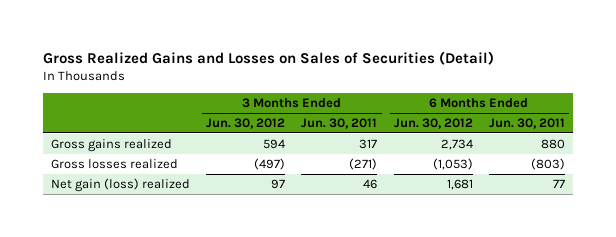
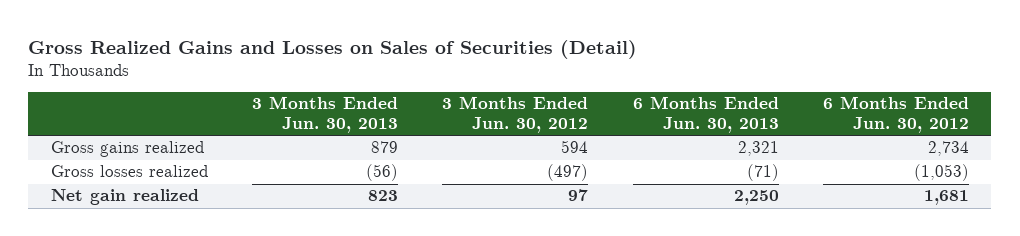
- | 3 Months Ended Jun. 30, 2012 | 3 Months Ended Jun. 30, 2011 | 6 Months Ended Jun. 30, 2012 | 6 Months Ended Jun. 30, 2011
+ | 3 Months Ended Jun. 30, 2013 | 3 Months Ended Jun. 30, 2012 | 6 Months Ended Jun. 30, 2013 | 6 Months Ended Jun. 30, 2012
- Net gain (loss) realized | 97 | 46 | 1,681 | 77
+ Net gain realized | 823 | 97 | 2,250 | 1,681

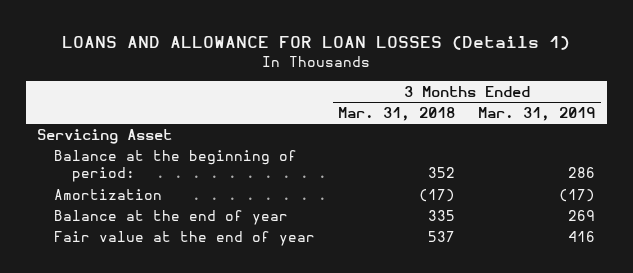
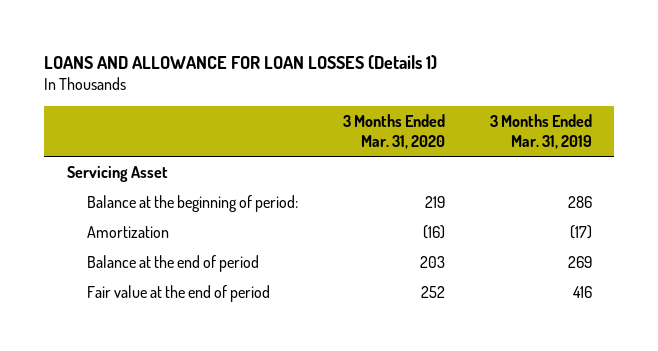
- | 3 Months Ended Mar. 31, 2018 | 3 Months Ended Mar. 31, 2019
+ | 3 Months Ended Mar. 31, 2020 | 3 Months Ended Mar. 31, 2019
- Balance at the end of year | 335 | 269
- Fair value at the end of year | 537 | 416
+ Balance at the end of period | 203 | 269
+ Fair value at the end of period | 252 | 416

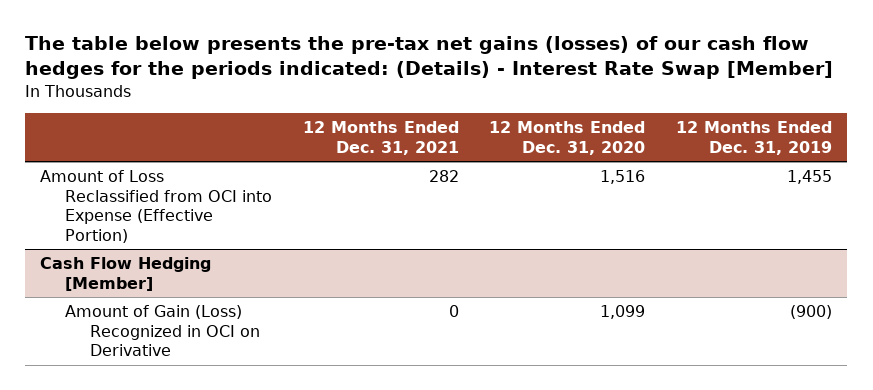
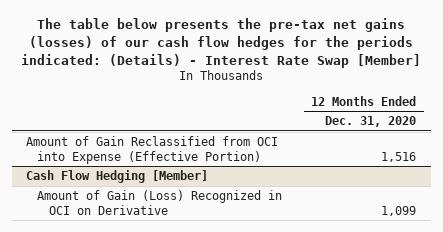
- | 12 Months Ended Dec. 31, 2021 | 12 Months Ended Dec. 31, 2020 | 12 Months Ended Dec. 31, 2019
+ | 12 Months Ended Dec. 31, 2020
- Amount of Loss Reclassified from OCI into Expense (Effective Portion) | 282 | 1,516 | 1,455
+ Amount of Gain Reclassified from OCI into Expense (Effective Portion) | 1,516

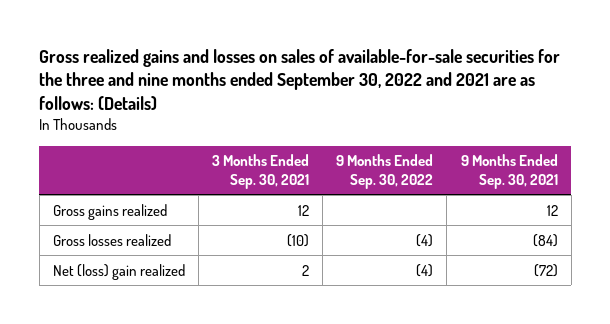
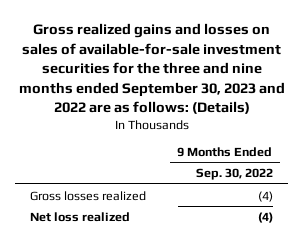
- Gross realized gains and losses on sales of available-for-sale securities for the three and nine months ended September 30, 2022 and 2021 are as follows: (Details)
+ Gross realized gains and losses on sales of available-for-sale investment securities for the three and nine months ended September 30, 2023 and 2022 are as follows: (Details)
- | 3 Months Ended Sep. 30, 2021 | 9 Months Ended Sep. 30, 2022 | 9 Months Ended Sep. 30, 2021
+ | 9 Months Ended Sep. 30, 2022
- Gross gains realized | 12 | | 12
- Net (loss) gain realized | 2 | (4) | (72)
+ Net loss realized | (4)

